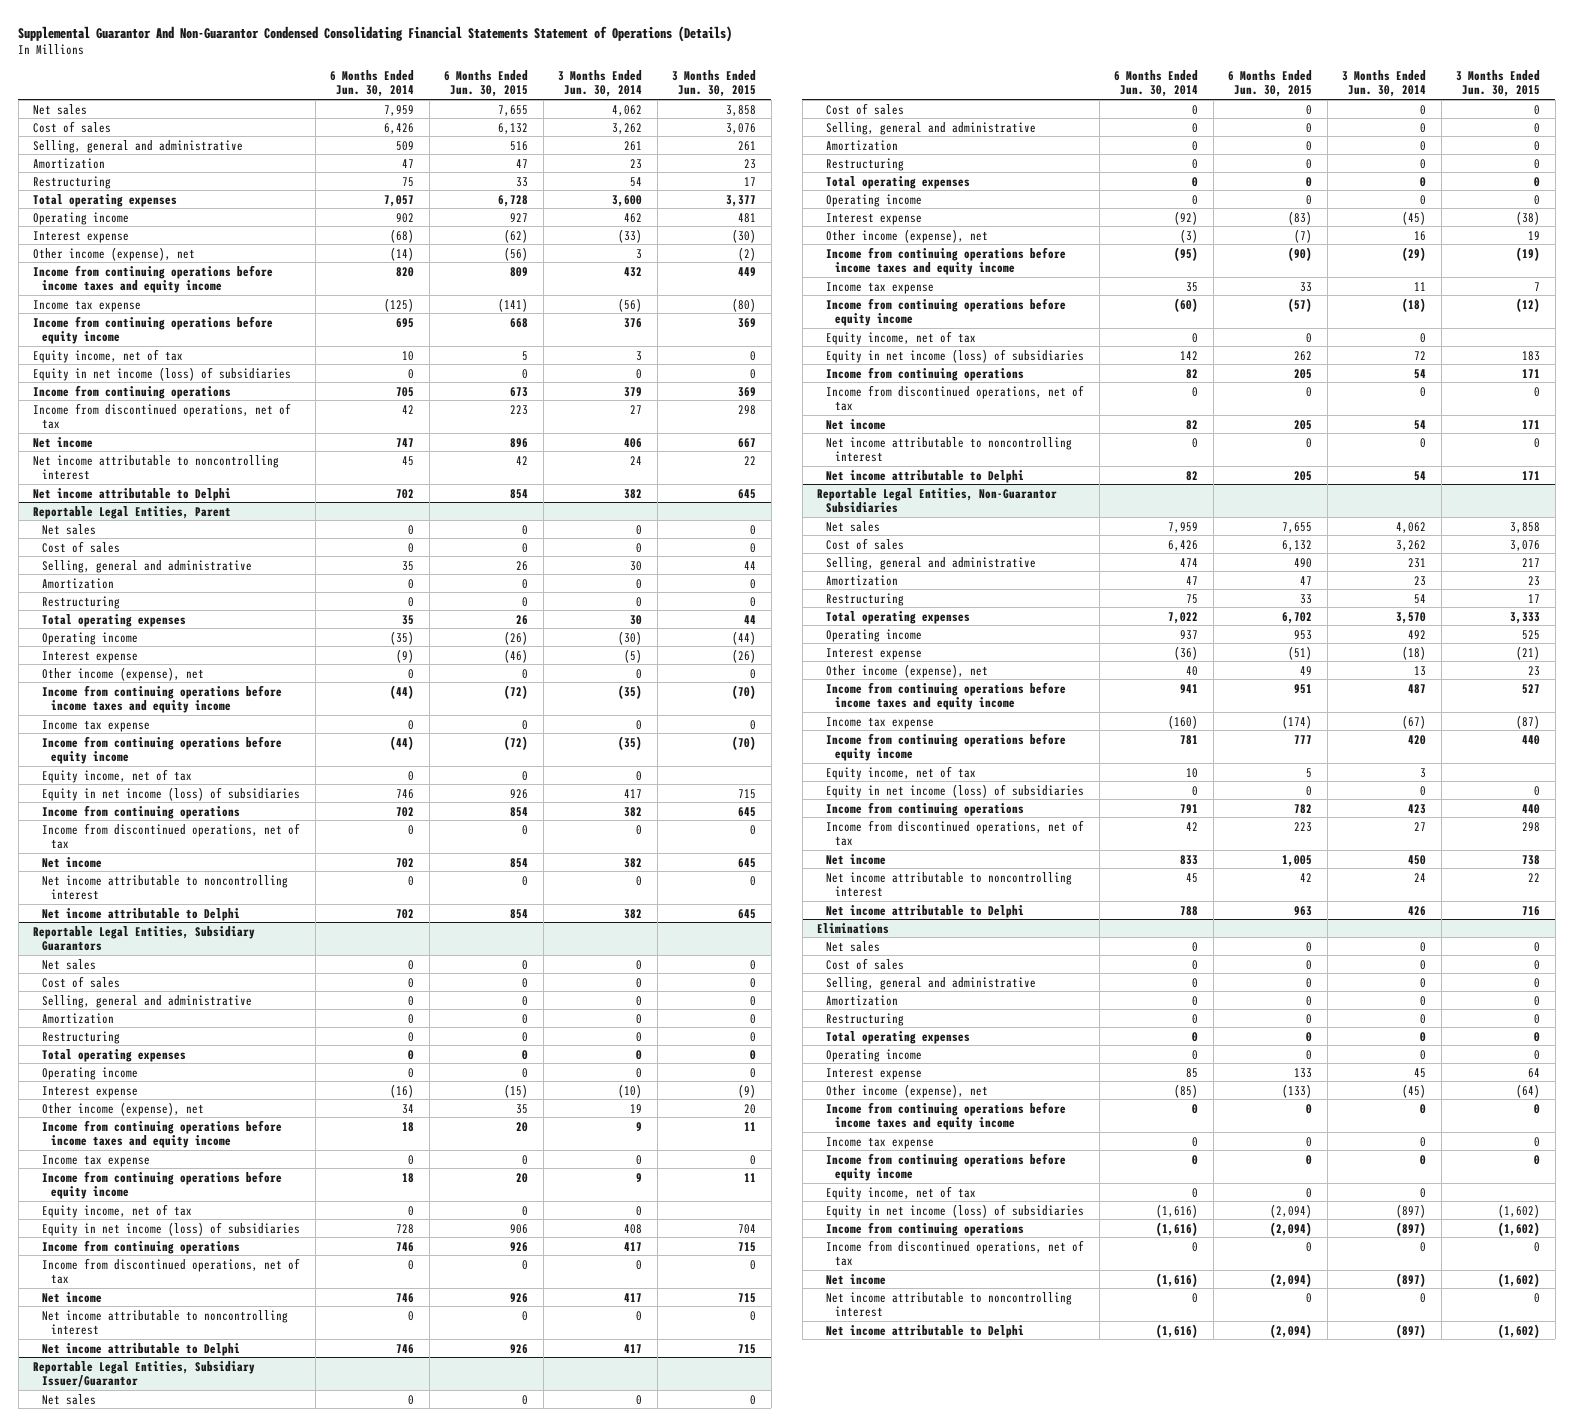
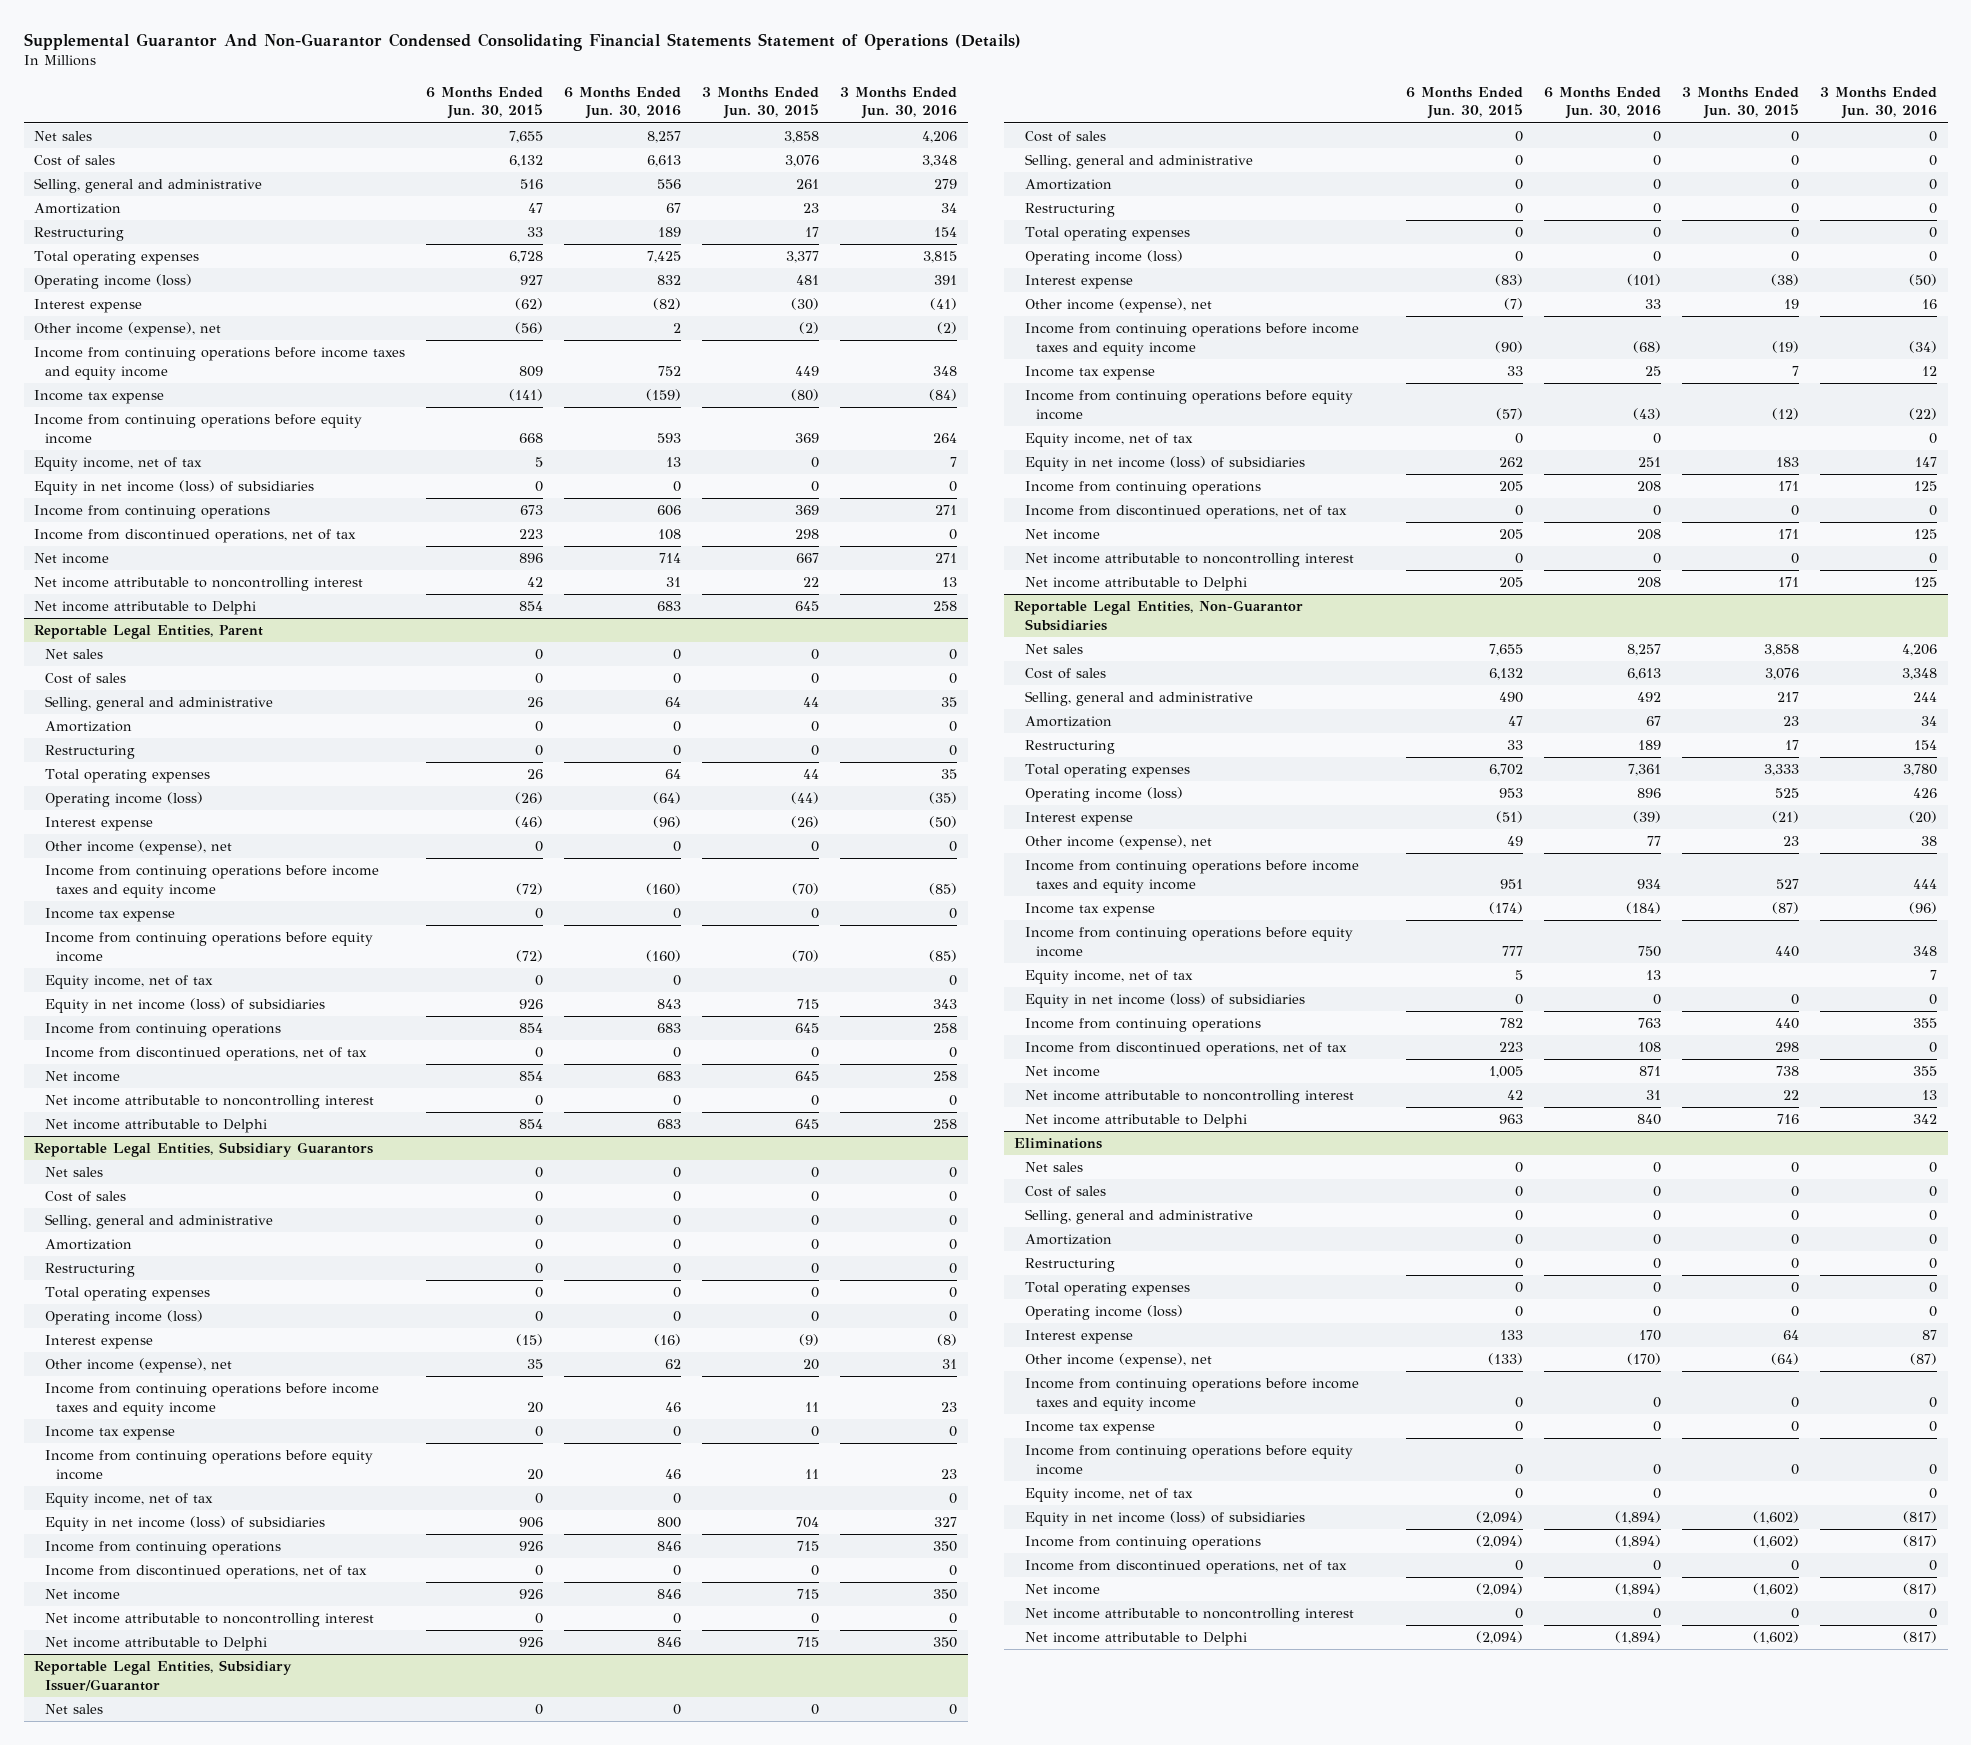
- | 6 Months Ended Jun. 30, 2014 | 6 Months Ended Jun. 30, 2015 | 3 Months Ended Jun. 30, 2014 | 3 Months Ended Jun. 30, 2015
+ | 6 Months Ended Jun. 30, 2015 | 6 Months Ended Jun. 30, 2016 | 3 Months Ended Jun. 30, 2015 | 3 Months Ended Jun. 30, 2016
- Operating income | 902 | 927 | 462 | 481
+ Operating income (loss) | 927 | 832 | 481 | 391
@ Reportable Legal Entities, Parent
- Operating income | (35) | (26) | (30) | (44)
+ Operating income (loss) | (26) | (64) | (44) | (35)
@ Reportable Legal Entities, Subsidiary Guarantors
- Operating income | 0 | 0 | 0 | 0
+ Operating income (loss) | 0 | 0 | 0 | 0
@ Reportable Legal Entities, Subsidiary Issuer/Guarantor
- Operating income | 0 | 0 | 0 | 0
+ Operating income (loss) | 0 | 0 | 0 | 0
@ Reportable Legal Entities, Non-Guarantor Subsidiaries
- Operating income | 937 | 953 | 492 | 525
+ Operating income (loss) | 953 | 896 | 525 | 426
@ Eliminations
- Operating income | 0 | 0 | 0 | 0
+ Operating income (loss) | 0 | 0 | 0 | 0

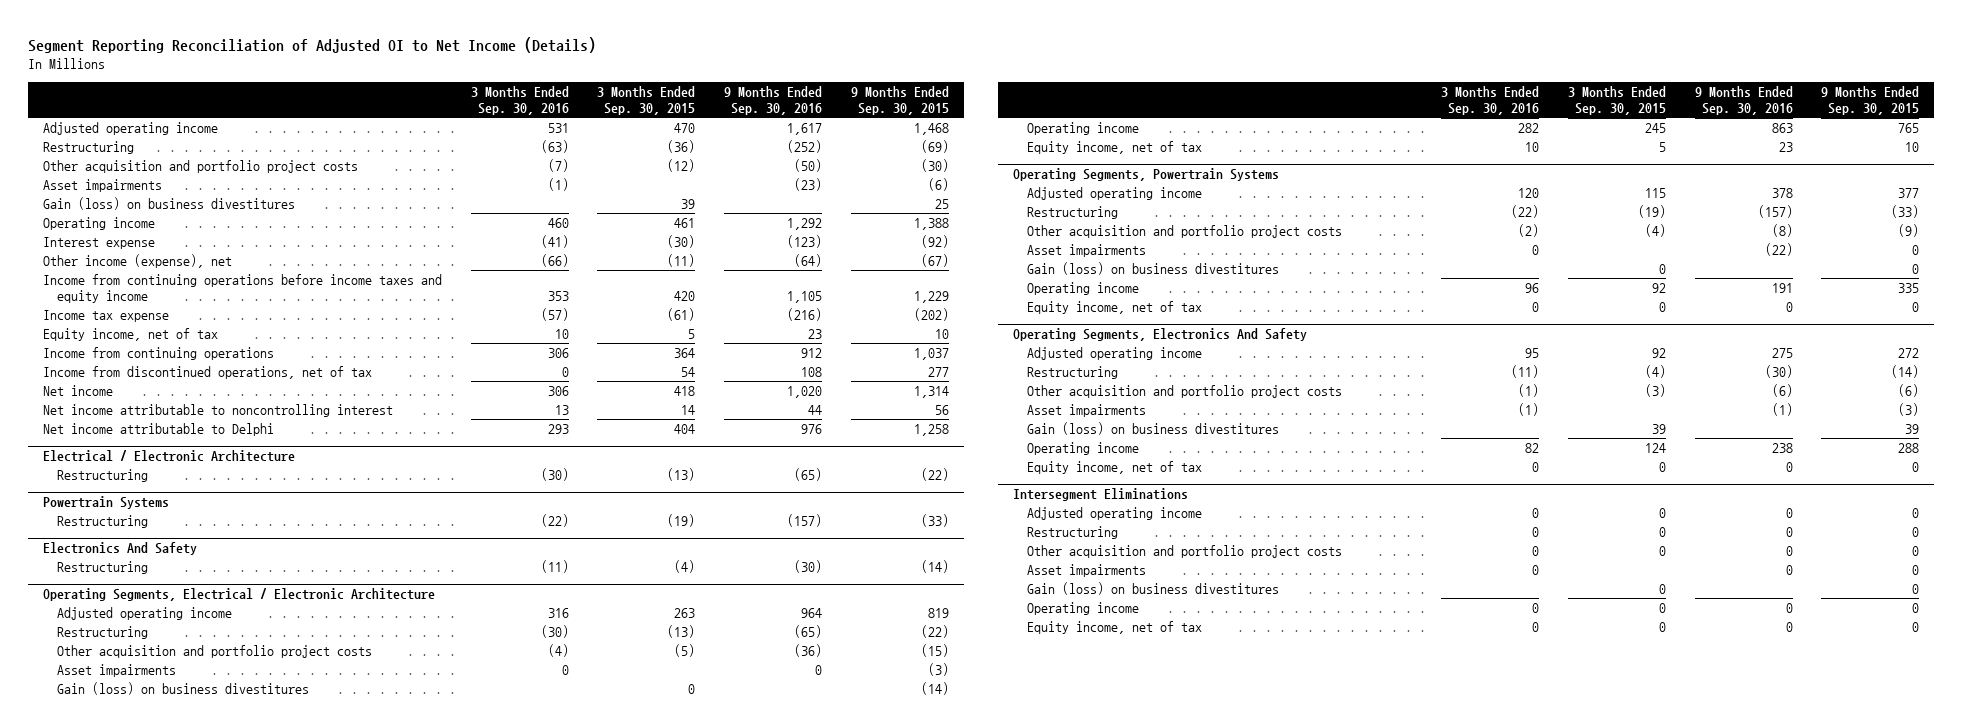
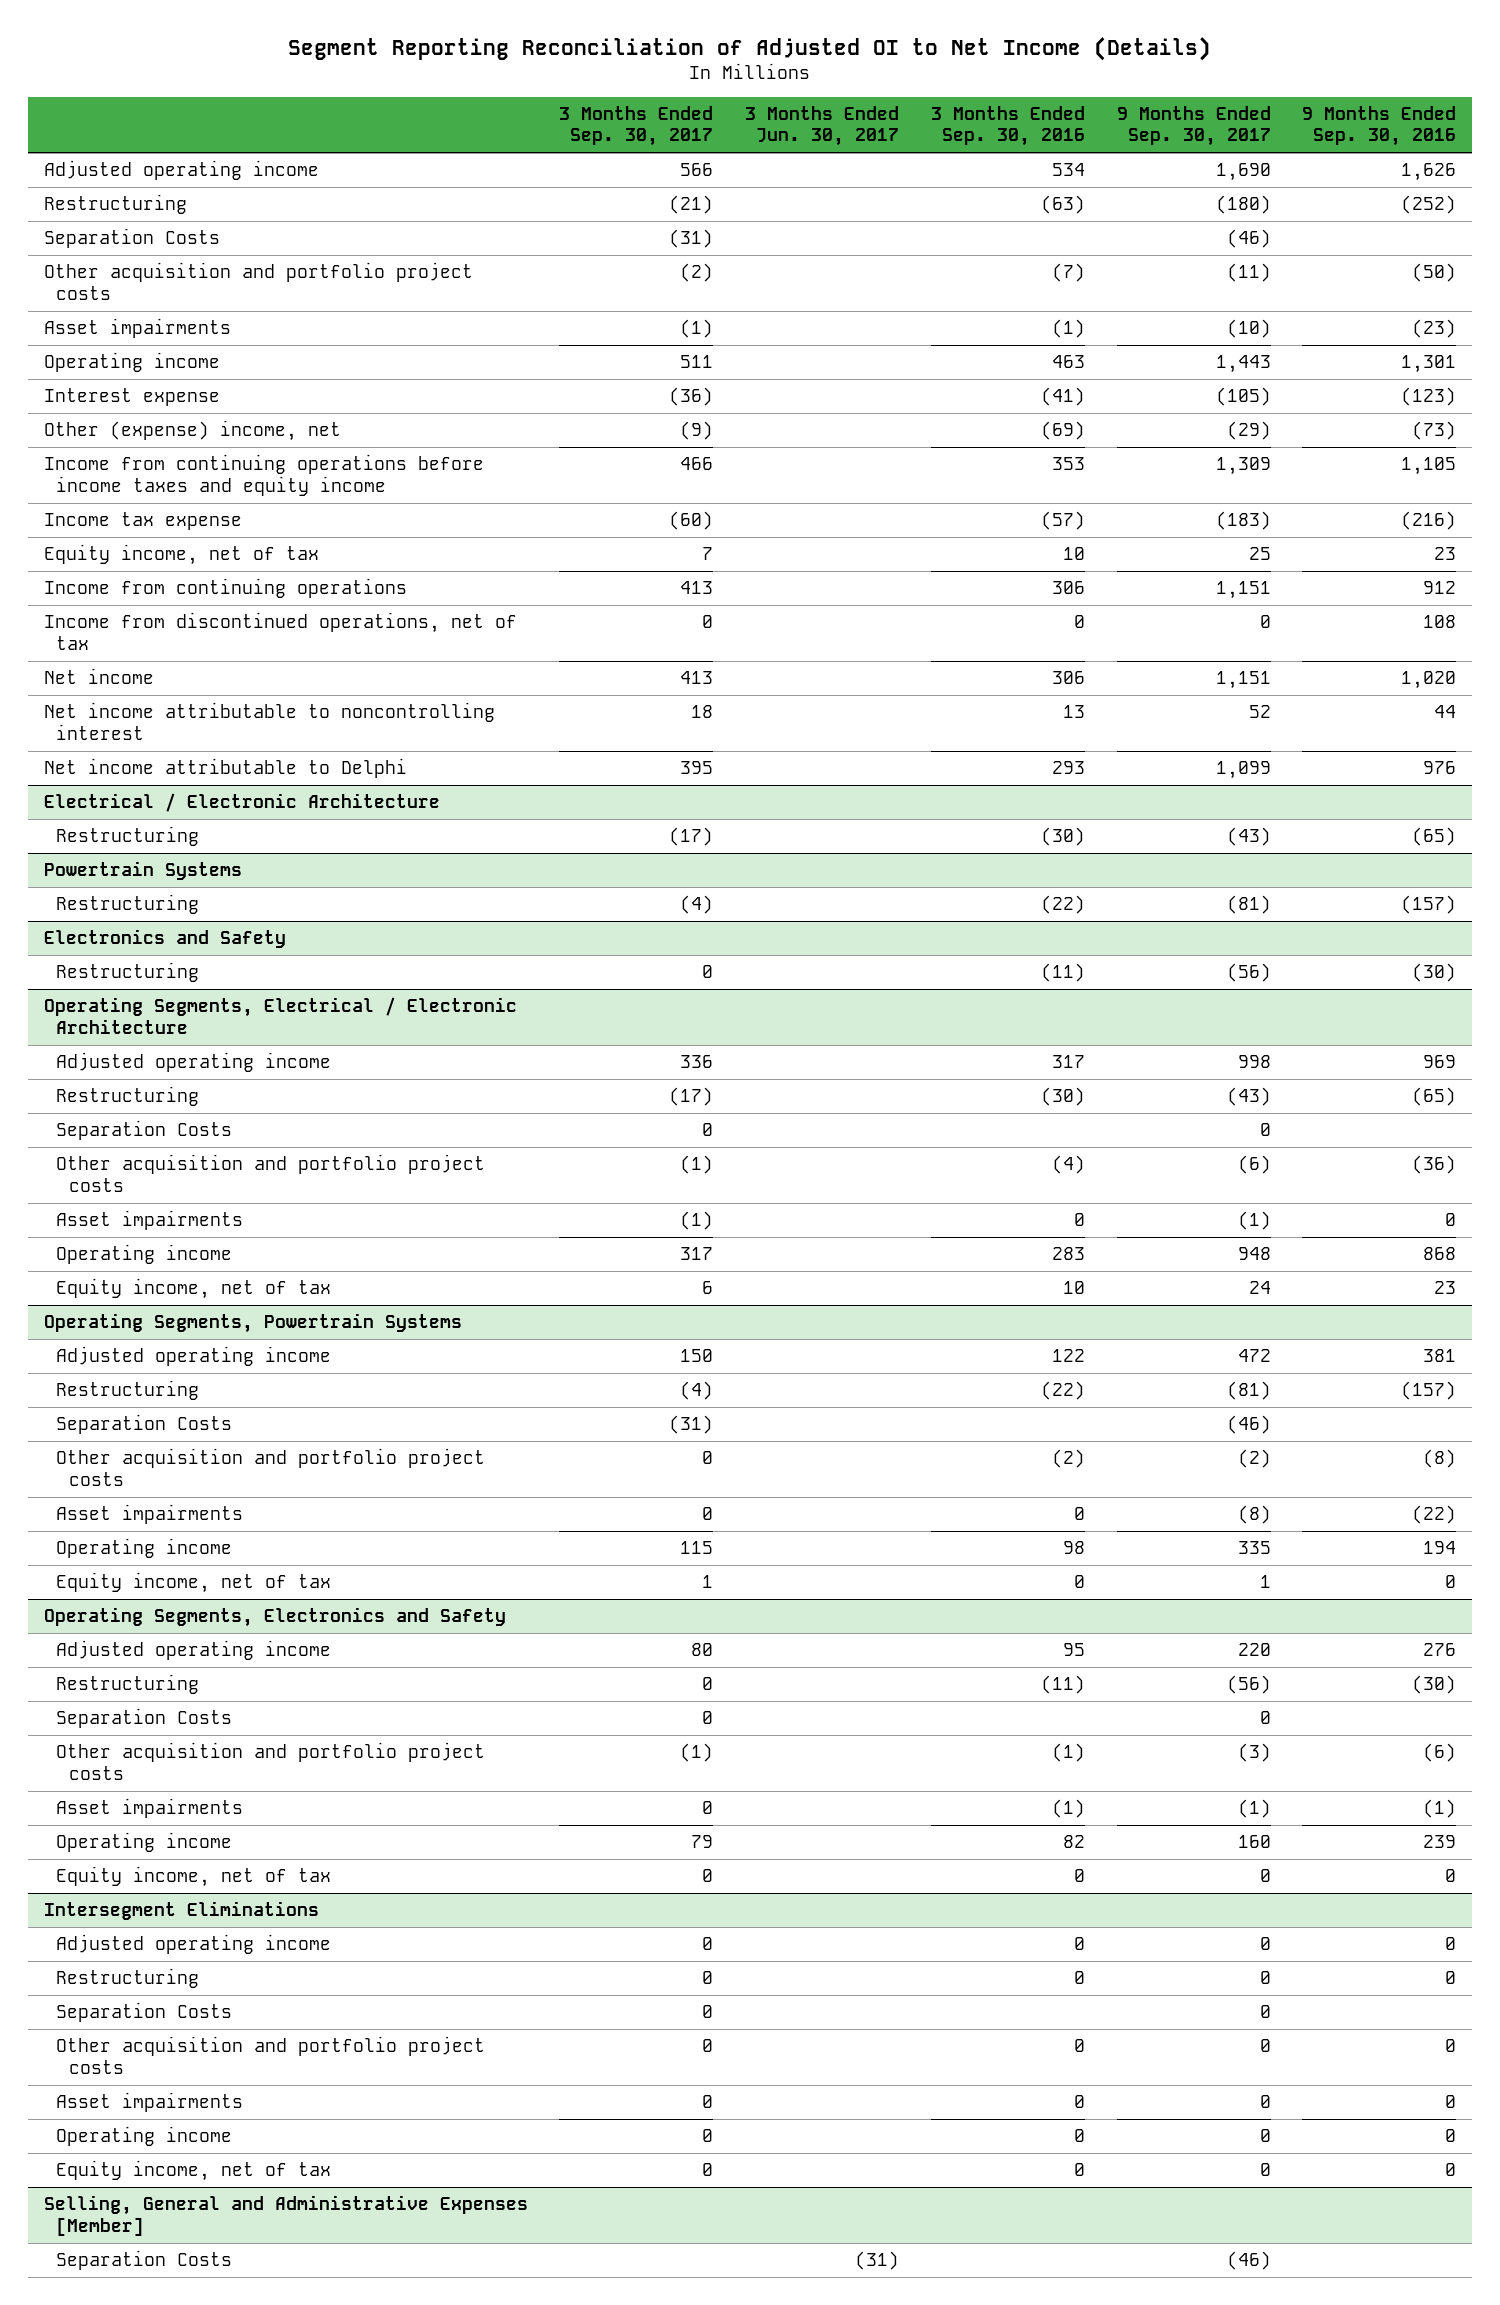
- | 3 Months Ended Sep. 30, 2016 | 3 Months Ended Sep. 30, 2015 | 9 Months Ended Sep. 30, 2016 | 9 Months Ended Sep. 30, 2015
+ | 3 Months Ended Sep. 30, 2017 | 3 Months Ended Jun. 30, 2017 | 3 Months Ended Sep. 30, 2016 | 9 Months Ended Sep. 30, 2017 | 9 Months Ended Sep. 30, 2016
- Adjusted operating income | 531 | 470 | 1,617 | 1,468
+ Adjusted operating income | 566 | | 534 | 1,690 | 1,626
+ Separation Costs | (31) | | | (46) |
- Gain (loss) on business divestitures | | 39 | | 25
- Operating income | 460 | 461 | 1,292 | 1,388
+ Operating income | 511 | | 463 | 1,443 | 1,301
- Other income (expense), net | (66) | (11) | (64) | (67)
+ Other (expense) income, net | (9) | | (69) | (29) | (73)
- Electronics And Safety
+ Electronics and Safety
@ Operating Segments, Electrical / Electronic Architecture
- Adjusted operating income | 316 | 263 | 964 | 819
+ Adjusted operating income | 336 | | 317 | 998 | 969
+ Separation Costs | 0 | | | 0 |
- Gain (loss) on business divestitures | | 0 | | (14)
- Operating income | 282 | 245 | 863 | 765
+ Operating income | 317 | | 283 | 948 | 868
@ Operating Segments, Powertrain Systems
- Adjusted operating income | 120 | 115 | 378 | 377
+ Adjusted operating income | 150 | | 122 | 472 | 381
+ Separation Costs | (31) | | | (46) |
- Gain (loss) on business divestitures | | 0 | | 0
- Operating income | 96 | 92 | 191 | 335
+ Operating income | 115 | | 98 | 335 | 194
- Operating Segments, Electronics And Safety
- Adjusted operating income | 95 | 92 | 275 | 272
+ Operating Segments, Electronics and Safety
+ Adjusted operating income | 80 | | 95 | 220 | 276
+ Separation Costs | 0 | | | 0 |
- Gain (loss) on business divestitures | | 39 | | 39
- Operating income | 82 | 124 | 238 | 288
+ Operating income | 79 | | 82 | 160 | 239
@ Intersegment Eliminations
+ Separation Costs | 0 | | | 0 |
- Gain (loss) on business divestitures | | 0 | | 0
+ Selling, General and Administrative Expenses [Member]
+ Separation Costs | | (31) | | (46) |

